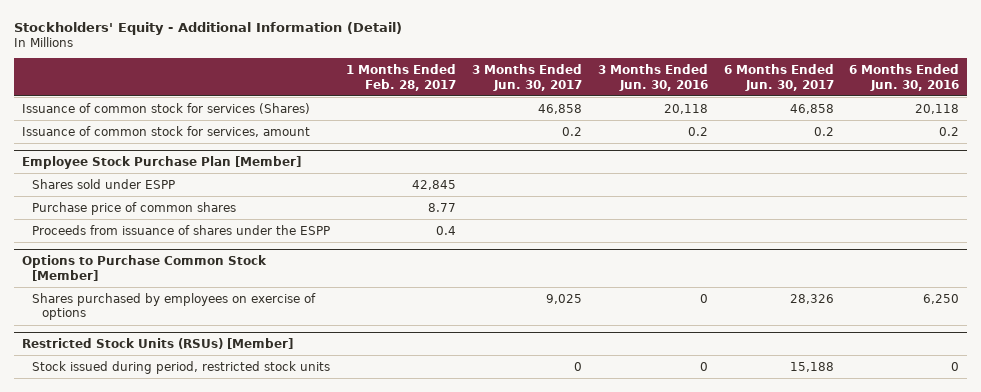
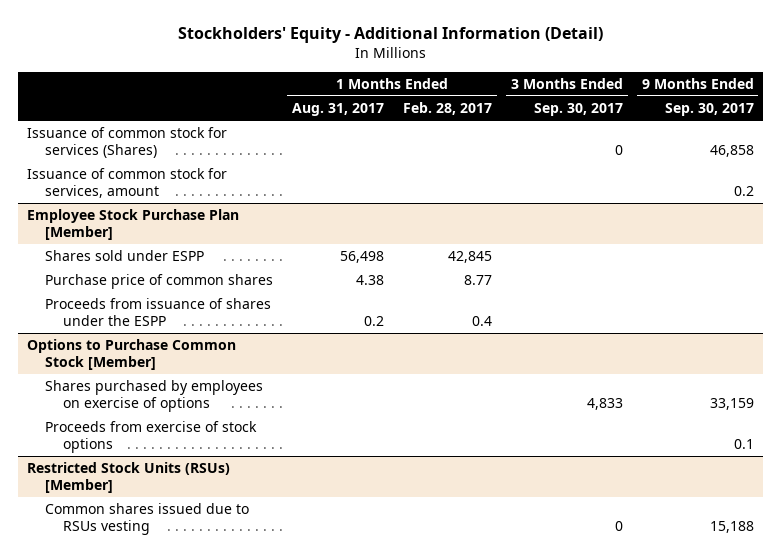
- | 1 Months Ended Feb. 28, 2017 | 3 Months Ended Jun. 30, 2017 | 3 Months Ended Jun. 30, 2016 | 6 Months Ended Jun. 30, 2017 | 6 Months Ended Jun. 30, 2016
+ | 1 Months Ended Aug. 31, 2017 | 1 Months Ended Feb. 28, 2017 | 3 Months Ended Sep. 30, 2017 | 9 Months Ended Sep. 30, 2017
@ Options to Purchase Common Stock [Member]
+ Proceeds from exercise of stock options | | | | 0.1
@ Restricted Stock Units (RSUs) [Member]
- Stock issued during period, restricted stock units | | 0 | 0 | 15,188 | 0
+ Common shares issued due to RSUs vesting | | | 0 | 15,188

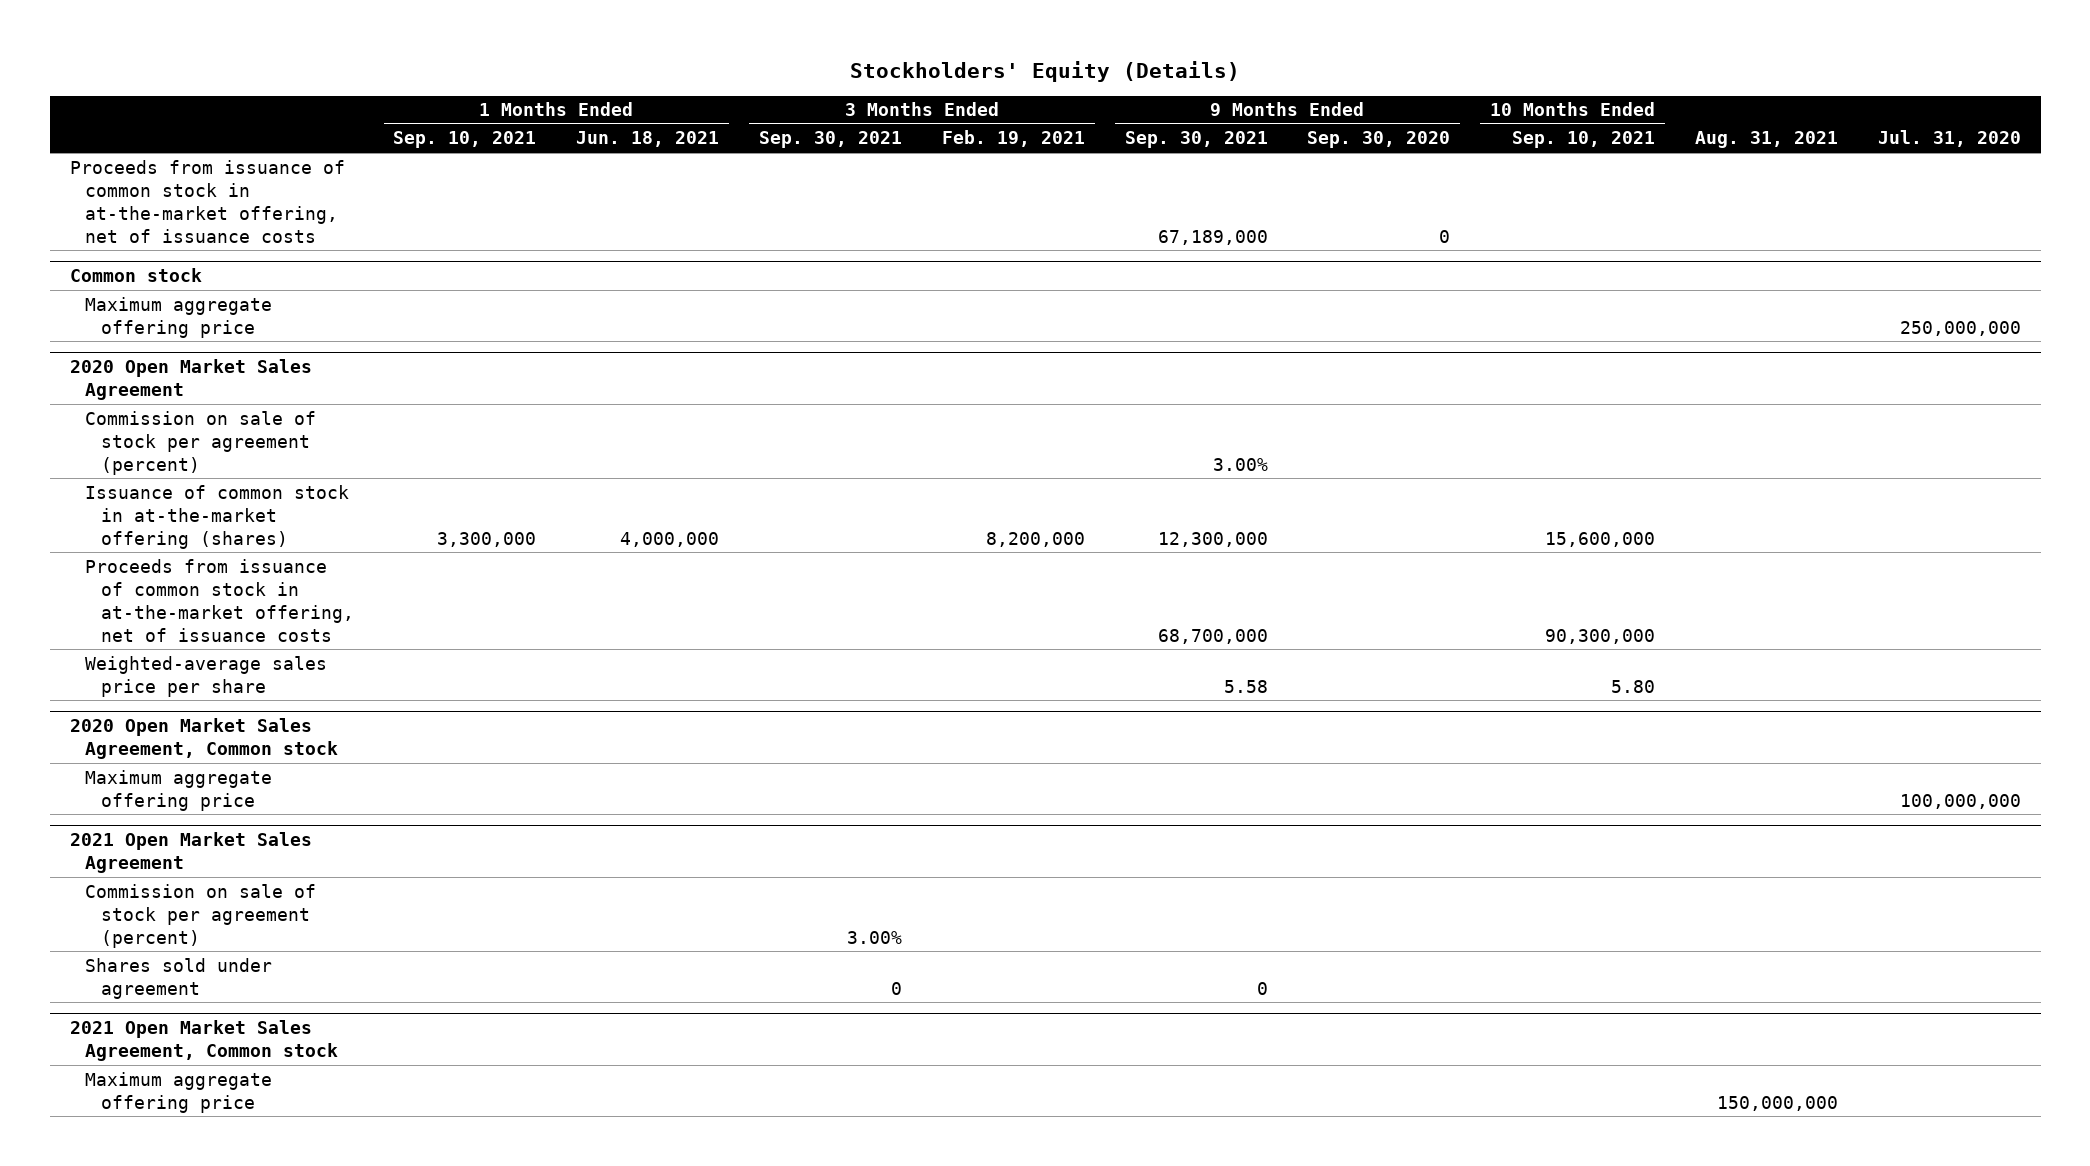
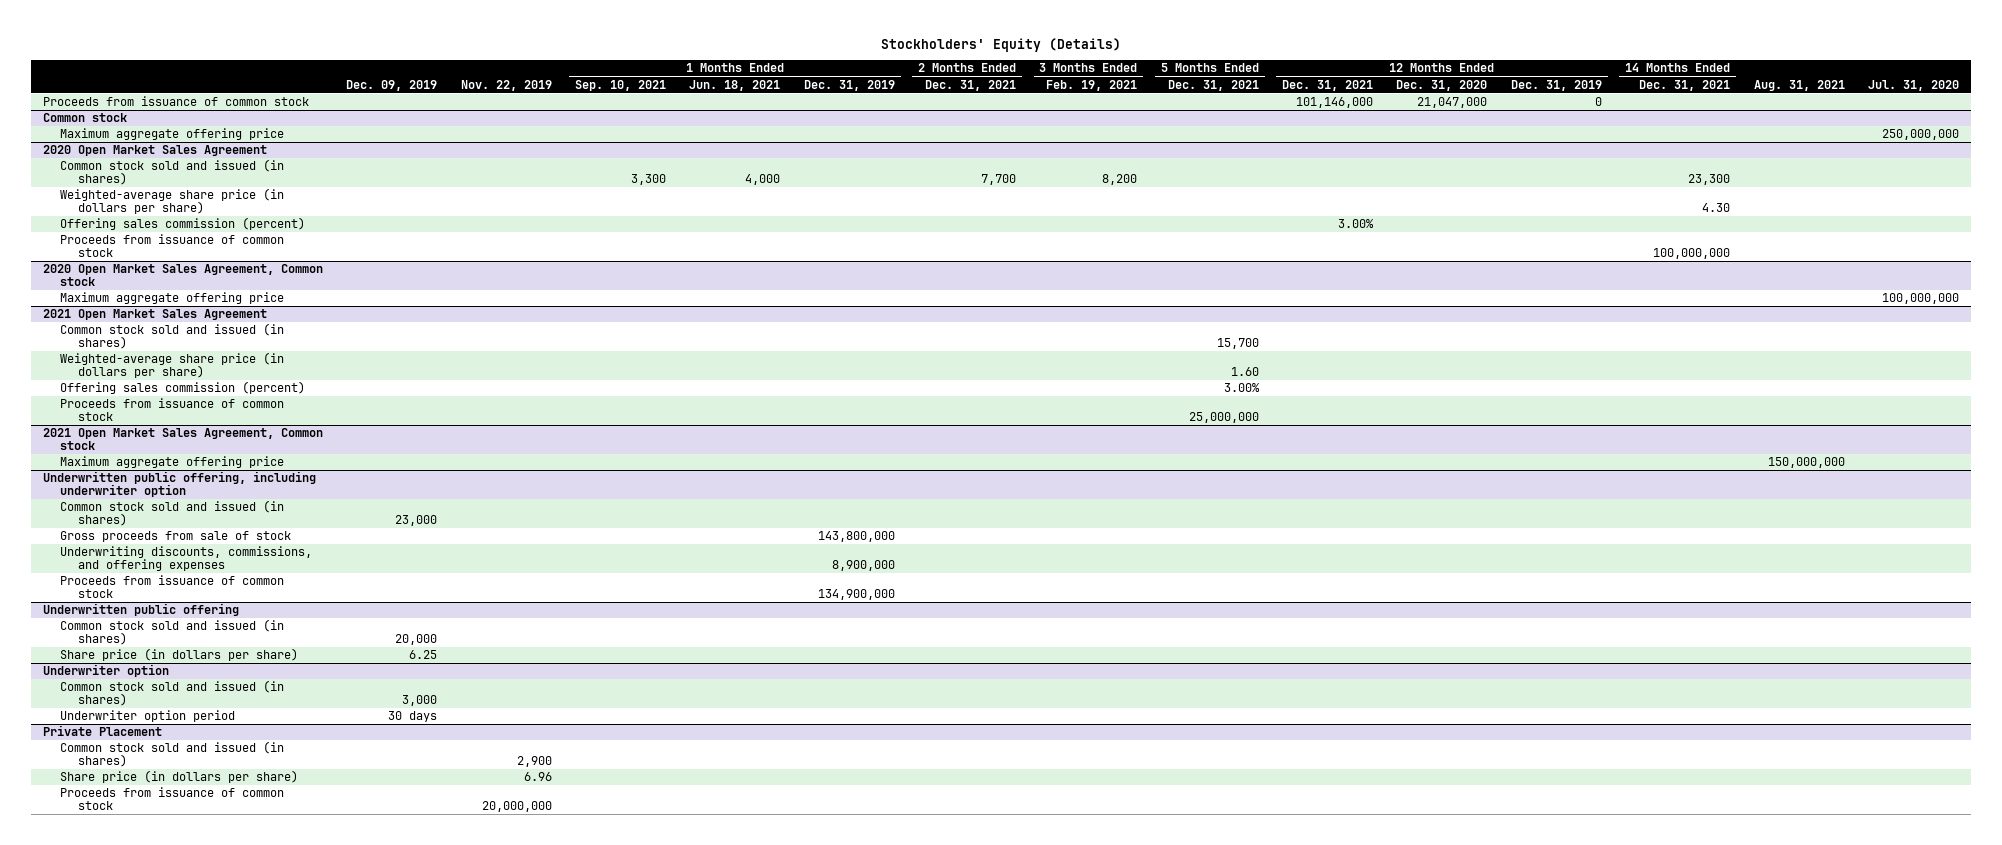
- | 1 Months Ended Sep. 10, 2021 | 1 Months Ended Jun. 18, 2021 | 3 Months Ended Sep. 30, 2021 | 3 Months Ended Feb. 19, 2021 | 9 Months Ended Sep. 30, 2021 | 9 Months Ended Sep. 30, 2020 | 10 Months Ended Sep. 10, 2021 | Aug. 31, 2021 | Jul. 31, 2020
+ | Dec. 09, 2019 | Nov. 22, 2019 | 1 Months Ended Sep. 10, 2021 | 1 Months Ended Jun. 18, 2021 | 1 Months Ended Dec. 31, 2019 | 2 Months Ended Dec. 31, 2021 | 3 Months Ended Feb. 19, 2021 | 5 Months Ended Dec. 31, 2021 | 12 Months Ended Dec. 31, 2021 | 12 Months Ended Dec. 31, 2020 | 12 Months Ended Dec. 31, 2019 | 14 Months Ended Dec. 31, 2021 | Aug. 31, 2021 | Jul. 31, 2020
- Proceeds from issuance of common stock in at-the-market offering, net of issuance costs | | | | | 67,189,000 | 0 | | |
+ Proceeds from issuance of common stock | | | | | | | | | 101,146,000 | 21,047,000 | 0 | | |
@ 2020 Open Market Sales Agreement
- Commission on sale of stock per agreement (percent) | | | | | 3.00% | | | |
- Issuance of common stock in at-the-market offering (shares) | 3,300,000 | 4,000,000 | | 8,200,000 | 12,300,000 | | 15,600,000 | |
- Proceeds from issuance of common stock in at-the-market offering, net of issuance costs | | | | | 68,700,000 | | 90,300,000 | |
- Weighted-average sales price per share | | | | | 5.58 | | 5.80 | |
+ Common stock sold and issued (in shares) | | | 3,300 | 4,000 | | 7,700 | 8,200 | | | | | 23,300 | |
+ Weighted-average share price (in dollars per share) | | | | | | | | | | | | 4.30 | |
+ Offering sales commission (percent) | | | | | | | | | 3.00% | | | | |
+ Proceeds from issuance of common stock | | | | | | | | | | | | 100,000,000 | |
@ 2021 Open Market Sales Agreement
- Commission on sale of stock per agreement (percent) | | | 3.00% | | | | | |
- Shares sold under agreement | | | 0 | | 0 | | | |
+ Common stock sold and issued (in shares) | | | | | | | | 15,700 | | | | | |
+ Weighted-average share price (in dollars per share) | | | | | | | | 1.60 | | | | | |
+ Offering sales commission (percent) | | | | | | | | 3.00% | | | | | |
+ Proceeds from issuance of common stock | | | | | | | | 25,000,000 | | | | | |
+ Underwritten public offering, including underwriter option
+ Common stock sold and issued (in shares) | 23,000 | | | | | | | | | | | | |
+ Gross proceeds from sale of stock | | | | | 143,800,000 | | | | | | | | |
+ Underwriting discounts, commissions, and offering expenses | | | | | 8,900,000 | | | | | | | | |
+ Proceeds from issuance of common stock | | | | | 134,900,000 | | | | | | | | |
+ Underwritten public offering
+ Common stock sold and issued (in shares) | 20,000 | | | | | | | | | | | | |
+ Share price (in dollars per share) | 6.25 | | | | | | | | | | | | |
+ Underwriter option
+ Common stock sold and issued (in shares) | 3,000 | | | | | | | | | | | | |
+ Underwriter option period | 30 days | | | | | | | | | | | | |
+ Private Placement
+ Common stock sold and issued (in shares) | | 2,900 | | | | | | | | | | | |
+ Share price (in dollars per share) | | 6.96 | | | | | | | | | | | |
+ Proceeds from issuance of common stock | | 20,000,000 | | | | | | | | | | | |

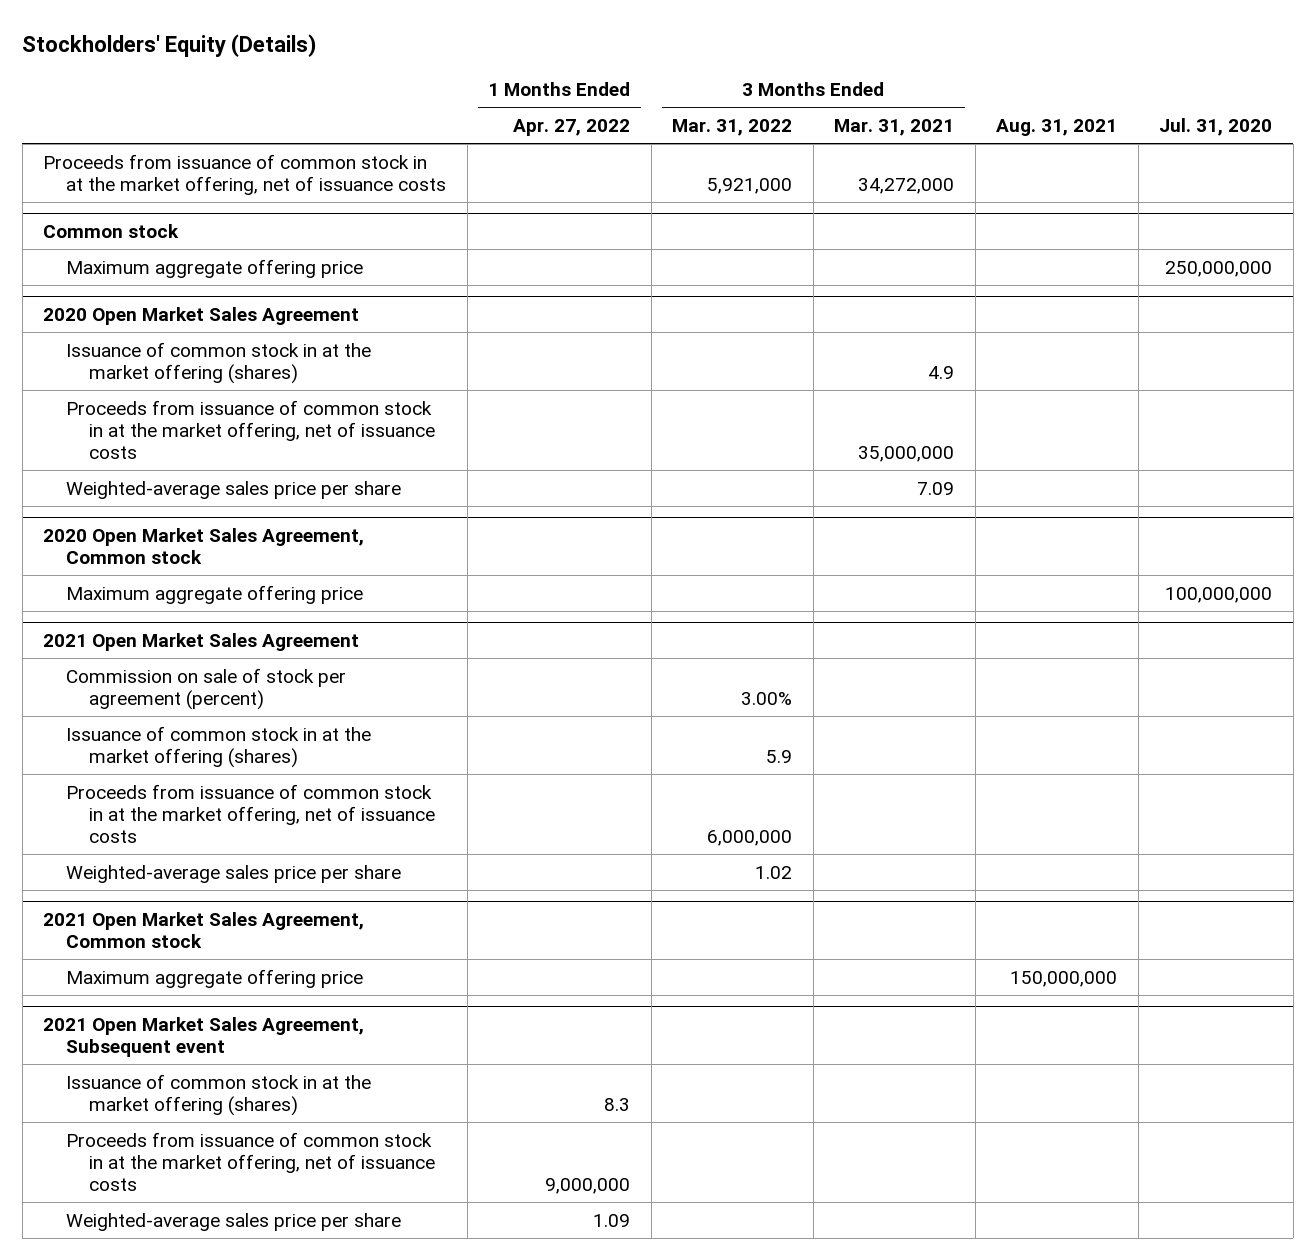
- | Dec. 09, 2019 | Nov. 22, 2019 | 1 Months Ended Sep. 10, 2021 | 1 Months Ended Jun. 18, 2021 | 1 Months Ended Dec. 31, 2019 | 2 Months Ended Dec. 31, 2021 | 3 Months Ended Feb. 19, 2021 | 5 Months Ended Dec. 31, 2021 | 12 Months Ended Dec. 31, 2021 | 12 Months Ended Dec. 31, 2020 | 12 Months Ended Dec. 31, 2019 | 14 Months Ended Dec. 31, 2021 | Aug. 31, 2021 | Jul. 31, 2020
+ | 1 Months Ended Apr. 27, 2022 | 3 Months Ended Mar. 31, 2022 | 3 Months Ended Mar. 31, 2021 | Aug. 31, 2021 | Jul. 31, 2020
- Proceeds from issuance of common stock | | | | | | | | | 101,146,000 | 21,047,000 | 0 | | |
+ Proceeds from issuance of common stock in at the market offering, net of issuance costs | | 5,921,000 | 34,272,000 | |
@ 2020 Open Market Sales Agreement
- Common stock sold and issued (in shares) | | | 3,300 | 4,000 | | 7,700 | 8,200 | | | | | 23,300 | |
- Weighted-average share price (in dollars per share) | | | | | | | | | | | | 4.30 | |
- Offering sales commission (percent) | | | | | | | | | 3.00% | | | | |
- Proceeds from issuance of common stock | | | | | | | | | | | | 100,000,000 | |
+ Issuance of common stock in at the market offering (shares) | | | 4.9 | |
+ Proceeds from issuance of common stock in at the market offering, net of issuance costs | | | 35,000,000 | |
+ Weighted-average sales price per share | | | 7.09 | |
@ 2021 Open Market Sales Agreement
- Common stock sold and issued (in shares) | | | | | | | | 15,700 | | | | | |
- Weighted-average share price (in dollars per share) | | | | | | | | 1.60 | | | | | |
- Offering sales commission (percent) | | | | | | | | 3.00% | | | | | |
- Proceeds from issuance of common stock | | | | | | | | 25,000,000 | | | | | |
+ Commission on sale of stock per agreement (percent) | | 3.00% | | |
+ Issuance of common stock in at the market offering (shares) | | 5.9 | | |
+ Proceeds from issuance of common stock in at the market offering, net of issuance costs | | 6,000,000 | | |
+ Weighted-average sales price per share | | 1.02 | | |
- Underwritten public offering, including underwriter option
- Common stock sold and issued (in shares) | 23,000 | | | | | | | | | | | | |
- Gross proceeds from sale of stock | | | | | 143,800,000 | | | | | | | | |
- Underwriting discounts, commissions, and offering expenses | | | | | 8,900,000 | | | | | | | | |
- Proceeds from issuance of common stock | | | | | 134,900,000 | | | | | | | | |
- Underwritten public offering
- Common stock sold and issued (in shares) | 20,000 | | | | | | | | | | | | |
- Share price (in dollars per share) | 6.25 | | | | | | | | | | | | |
- Underwriter option
- Common stock sold and issued (in shares) | 3,000 | | | | | | | | | | | | |
- Underwriter option period | 30 days | | | | | | | | | | | | |
- Private Placement
- Common stock sold and issued (in shares) | | 2,900 | | | | | | | | | | | |
- Share price (in dollars per share) | | 6.96 | | | | | | | | | | | |
- Proceeds from issuance of common stock | | 20,000,000 | | | | | | | | | | | |
+ 2021 Open Market Sales Agreement, Subsequent event
+ Issuance of common stock in at the market offering (shares) | 8.3 | | | |
+ Proceeds from issuance of common stock in at the market offering, net of issuance costs | 9,000,000 | | | |
+ Weighted-average sales price per share | 1.09 | | | |

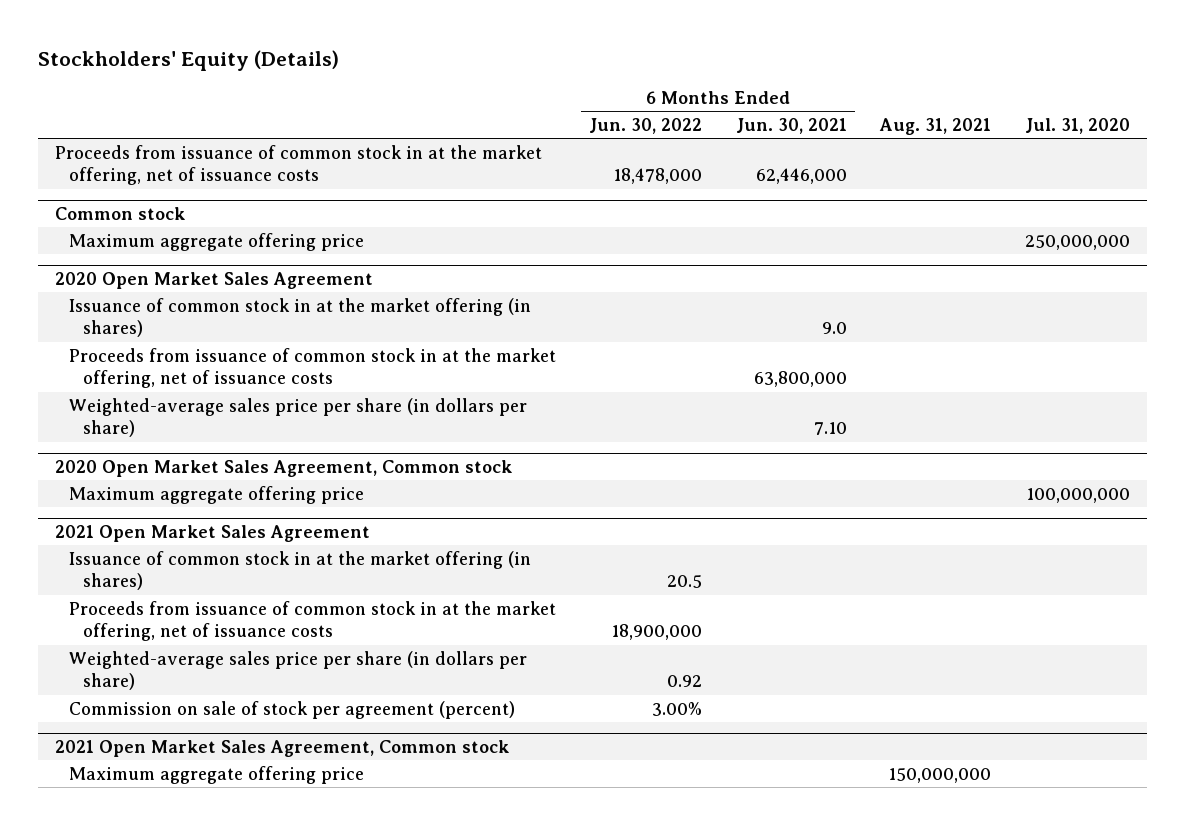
- | 1 Months Ended Apr. 27, 2022 | 3 Months Ended Mar. 31, 2022 | 3 Months Ended Mar. 31, 2021 | Aug. 31, 2021 | Jul. 31, 2020
+ | 6 Months Ended Jun. 30, 2022 | 6 Months Ended Jun. 30, 2021 | Aug. 31, 2021 | Jul. 31, 2020
@ 2020 Open Market Sales Agreement
- Issuance of common stock in at the market offering (shares) | | | 4.9 | |
+ Issuance of common stock in at the market offering (in shares) | | 9.0 | |
- Weighted-average sales price per share | | | 7.09 | |
+ Weighted-average sales price per share (in dollars per share) | | 7.10 | |
@ 2021 Open Market Sales Agreement
- Issuance of common stock in at the market offering (shares) | | 5.9 | | |
+ Issuance of common stock in at the market offering (in shares) | 20.5 | | |
- Weighted-average sales price per share | | 1.02 | | |
+ Weighted-average sales price per share (in dollars per share) | 0.92 | | |
moved down: Commission on sale of stock per agreement (percent) | 3.00% | | |
- 2021 Open Market Sales Agreement, Subsequent event
- Issuance of common stock in at the market offering (shares) | 8.3 | | | |
- Proceeds from issuance of common stock in at the market offering, net of issuance costs | 9,000,000 | | | |
- Weighted-average sales price per share | 1.09 | | | |

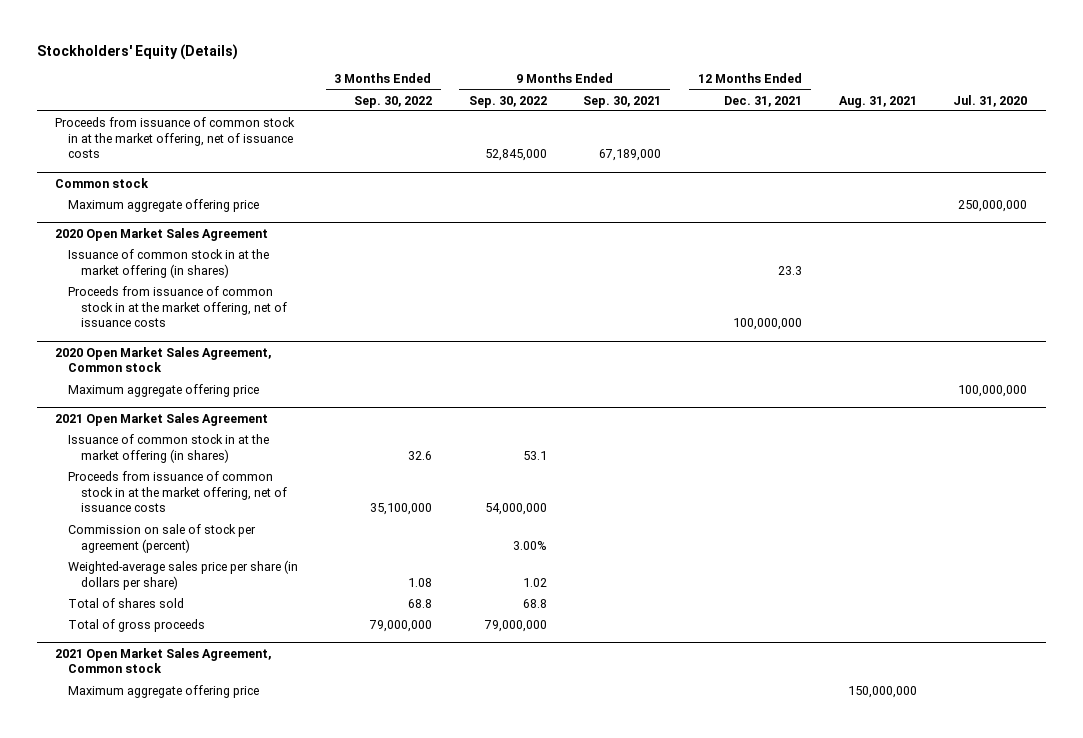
- | 6 Months Ended Jun. 30, 2022 | 6 Months Ended Jun. 30, 2021 | Aug. 31, 2021 | Jul. 31, 2020
+ | 3 Months Ended Sep. 30, 2022 | 9 Months Ended Sep. 30, 2022 | 9 Months Ended Sep. 30, 2021 | 12 Months Ended Dec. 31, 2021 | Aug. 31, 2021 | Jul. 31, 2020
@ 2020 Open Market Sales Agreement
- Weighted-average sales price per share (in dollars per share) | | 7.10 | |
@ 2021 Open Market Sales Agreement
moved down: Weighted-average sales price per share (in dollars per share) | 1.08 | 1.02 | | | |
+ Total of shares sold | 68.8 | 68.8 | | | |
+ Total of gross proceeds | 79,000,000 | 79,000,000 | | | |

